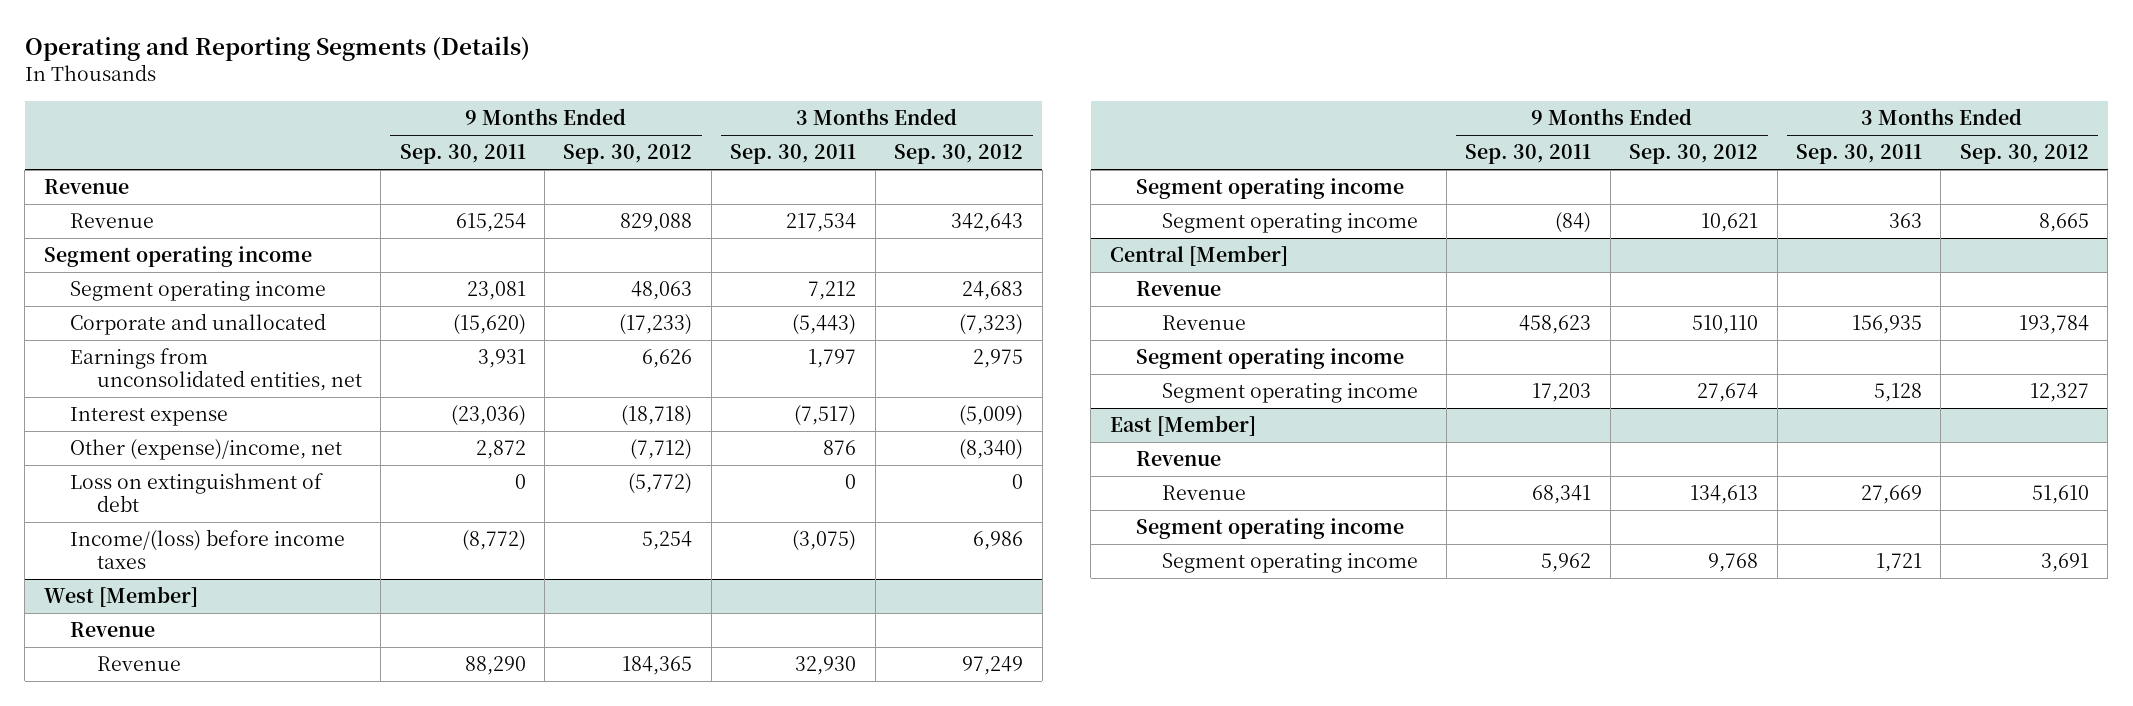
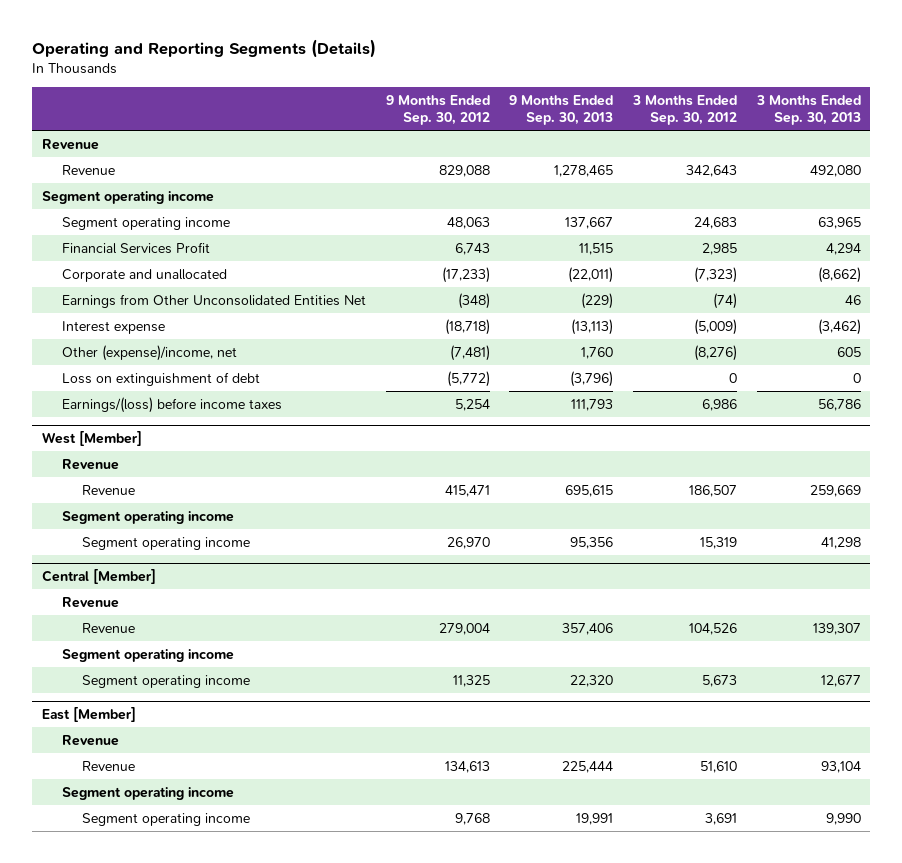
- | 9 Months Ended Sep. 30, 2011 | 9 Months Ended Sep. 30, 2012 | 3 Months Ended Sep. 30, 2011 | 3 Months Ended Sep. 30, 2012
+ | 9 Months Ended Sep. 30, 2012 | 9 Months Ended Sep. 30, 2013 | 3 Months Ended Sep. 30, 2012 | 3 Months Ended Sep. 30, 2013
+ Financial Services Profit | 6,743 | 11,515 | 2,985 | 4,294
- Earnings from unconsolidated entities, net | 3,931 | 6,626 | 1,797 | 2,975
+ Earnings from Other Unconsolidated Entities Net | (348) | (229) | (74) | 46
- Other (expense)/income, net | 2,872 | (7,712) | 876 | (8,340)
+ Other (expense)/income, net | (7,481) | 1,760 | (8,276) | 605
- Income/(loss) before income taxes | (8,772) | 5,254 | (3,075) | 6,986
+ Earnings/(loss) before income taxes | 5,254 | 111,793 | 6,986 | 56,786
@ West [Member]
- Revenue | 88,290 | 184,365 | 32,930 | 97,249
+ Revenue | 415,471 | 695,615 | 186,507 | 259,669
- Segment operating income | (84) | 10,621 | 363 | 8,665
+ Segment operating income | 26,970 | 95,356 | 15,319 | 41,298
@ Central [Member]
- Revenue | 458,623 | 510,110 | 156,935 | 193,784
+ Revenue | 279,004 | 357,406 | 104,526 | 139,307
- Segment operating income | 17,203 | 27,674 | 5,128 | 12,327
+ Segment operating income | 11,325 | 22,320 | 5,673 | 12,677

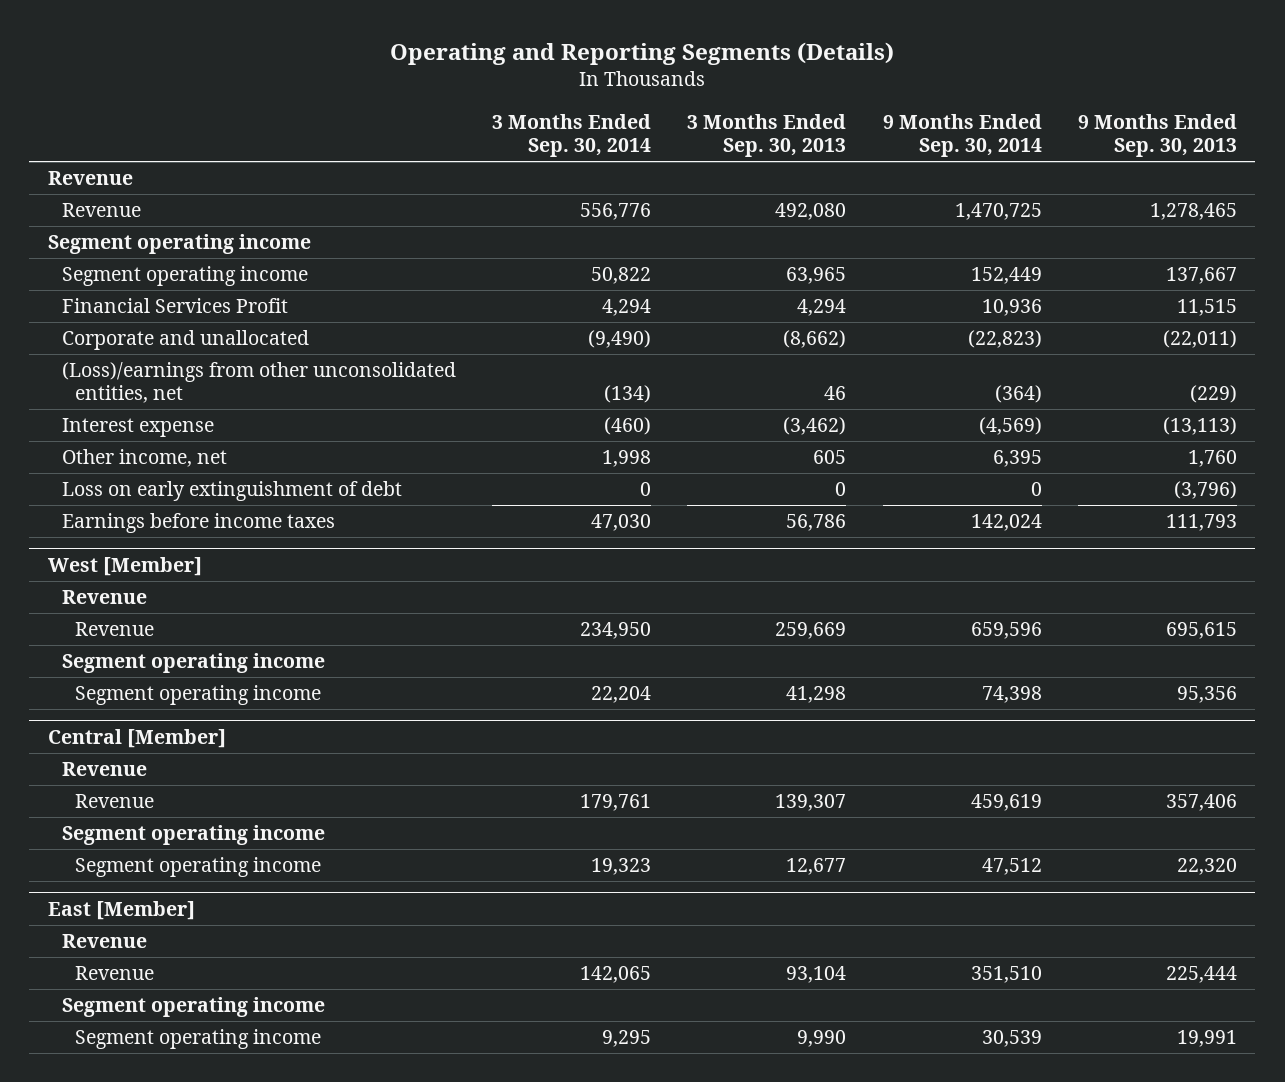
- | 9 Months Ended Sep. 30, 2012 | 9 Months Ended Sep. 30, 2013 | 3 Months Ended Sep. 30, 2012 | 3 Months Ended Sep. 30, 2013
+ | 3 Months Ended Sep. 30, 2014 | 3 Months Ended Sep. 30, 2013 | 9 Months Ended Sep. 30, 2014 | 9 Months Ended Sep. 30, 2013
- Earnings from Other Unconsolidated Entities Net | (348) | (229) | (74) | 46
+ (Loss)/earnings from other unconsolidated entities, net | (134) | 46 | (364) | (229)
- Other (expense)/income, net | (7,481) | 1,760 | (8,276) | 605
- Loss on extinguishment of debt | (5,772) | (3,796) | 0 | 0
- Earnings/(loss) before income taxes | 5,254 | 111,793 | 6,986 | 56,786
+ Other income, net | 1,998 | 605 | 6,395 | 1,760
+ Loss on early extinguishment of debt | 0 | 0 | 0 | (3,796)
+ Earnings before income taxes | 47,030 | 56,786 | 142,024 | 111,793

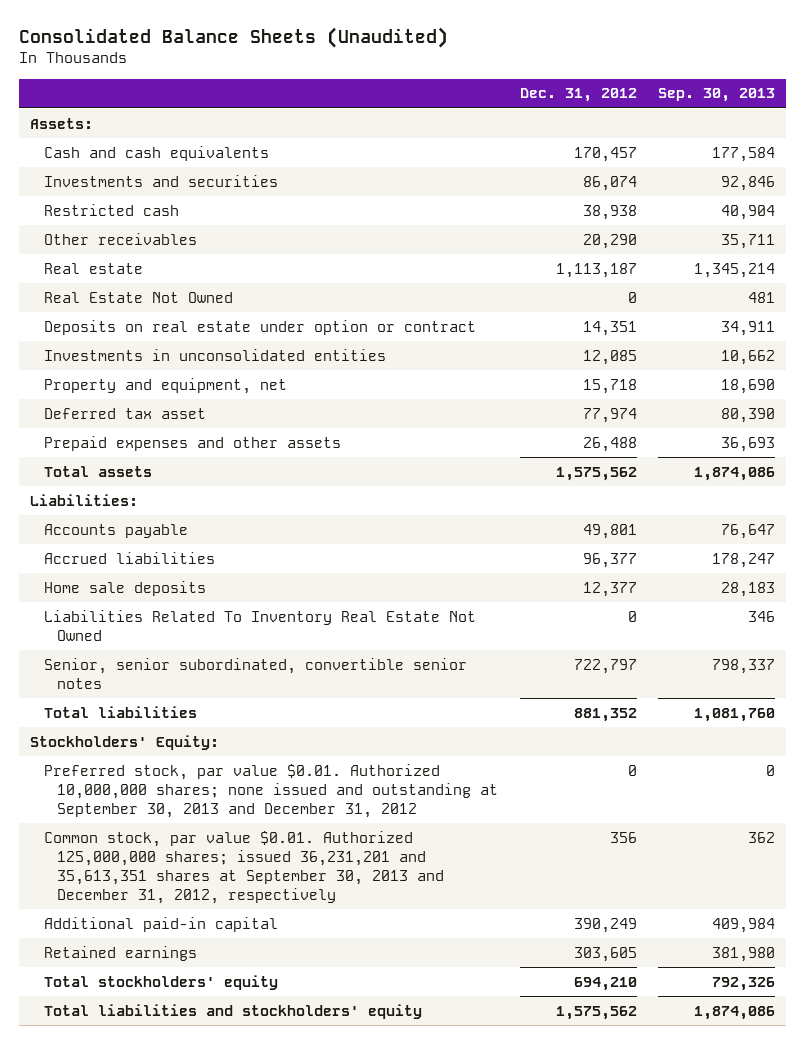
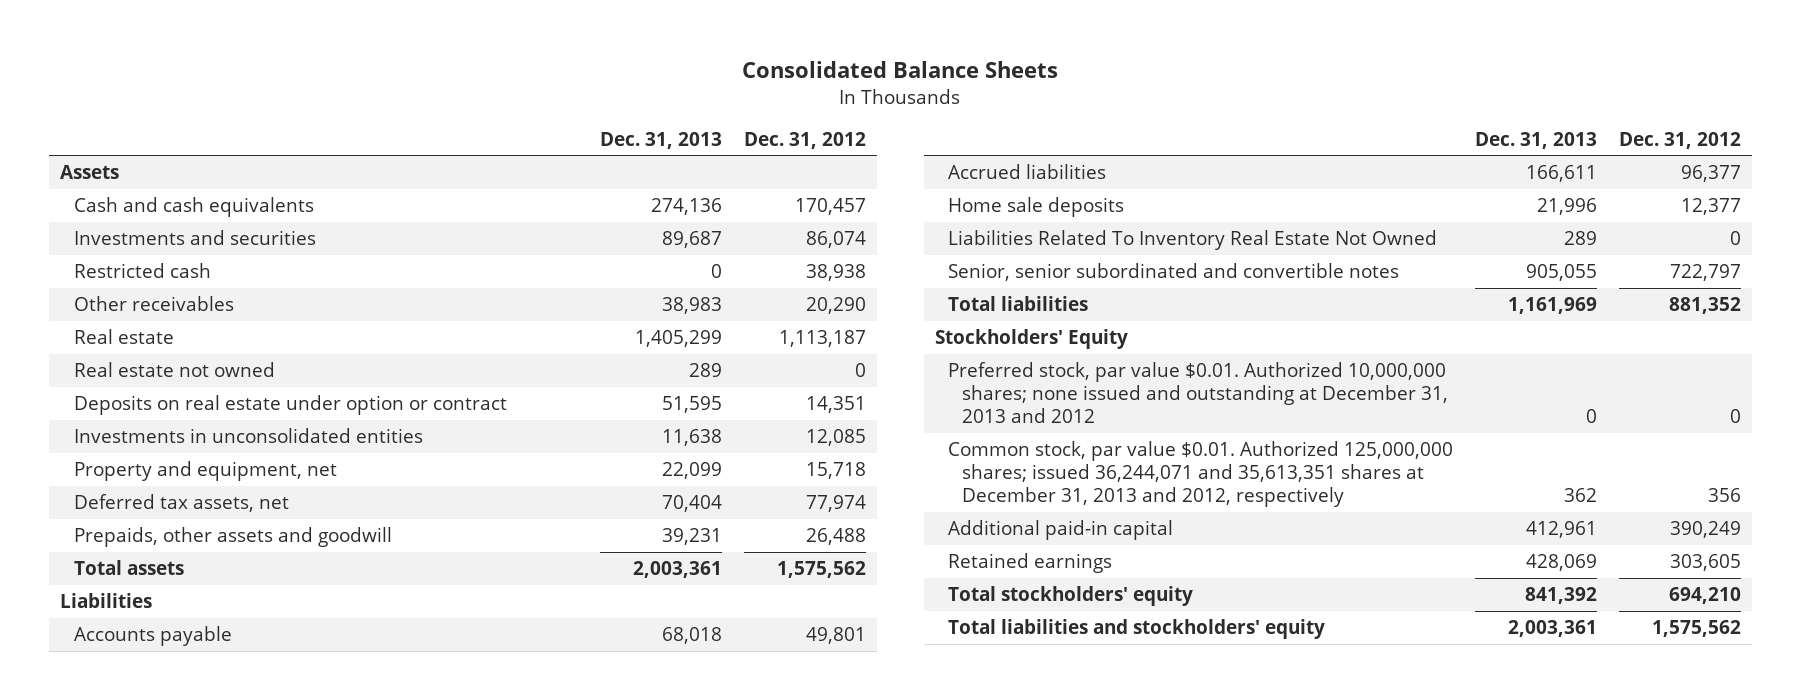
- Consolidated Balance Sheets (Unaudited)
+ Consolidated Balance Sheets
- | Dec. 31, 2012 | Sep. 30, 2013
+ | Dec. 31, 2013 | Dec. 31, 2012
- Assets:
+ Assets
- Real Estate Not Owned | 0 | 481
+ Real estate not owned | 289 | 0
- Deferred tax asset | 77,974 | 80,390
- Prepaid expenses and other assets | 26,488 | 36,693
+ Deferred tax assets, net | 70,404 | 77,974
+ Prepaids, other assets and goodwill | 39,231 | 26,488
- Liabilities:
+ Liabilities
- Senior, senior subordinated, convertible senior notes | 722,797 | 798,337
+ Senior, senior subordinated and convertible notes | 905,055 | 722,797
- Stockholders' Equity:
- Preferred stock, par value $0.01. Authorized 10,000,000 shares; none issued and outstanding at September 30, 2013 and December 31, 2012 | 0 | 0
- Common stock, par value $0.01. Authorized 125,000,000 shares; issued 36,231,201 and 35,613,351 shares at September 30, 2013 and December 31, 2012, respectively | 356 | 362
+ Stockholders' Equity
+ Preferred stock, par value $0.01. Authorized 10,000,000 shares; none issued and outstanding at December 31, 2013 and 2012 | 0 | 0
+ Common stock, par value $0.01. Authorized 125,000,000 shares; issued 36,244,071 and 35,613,351 shares at December 31, 2013 and 2012, respectively | 362 | 356

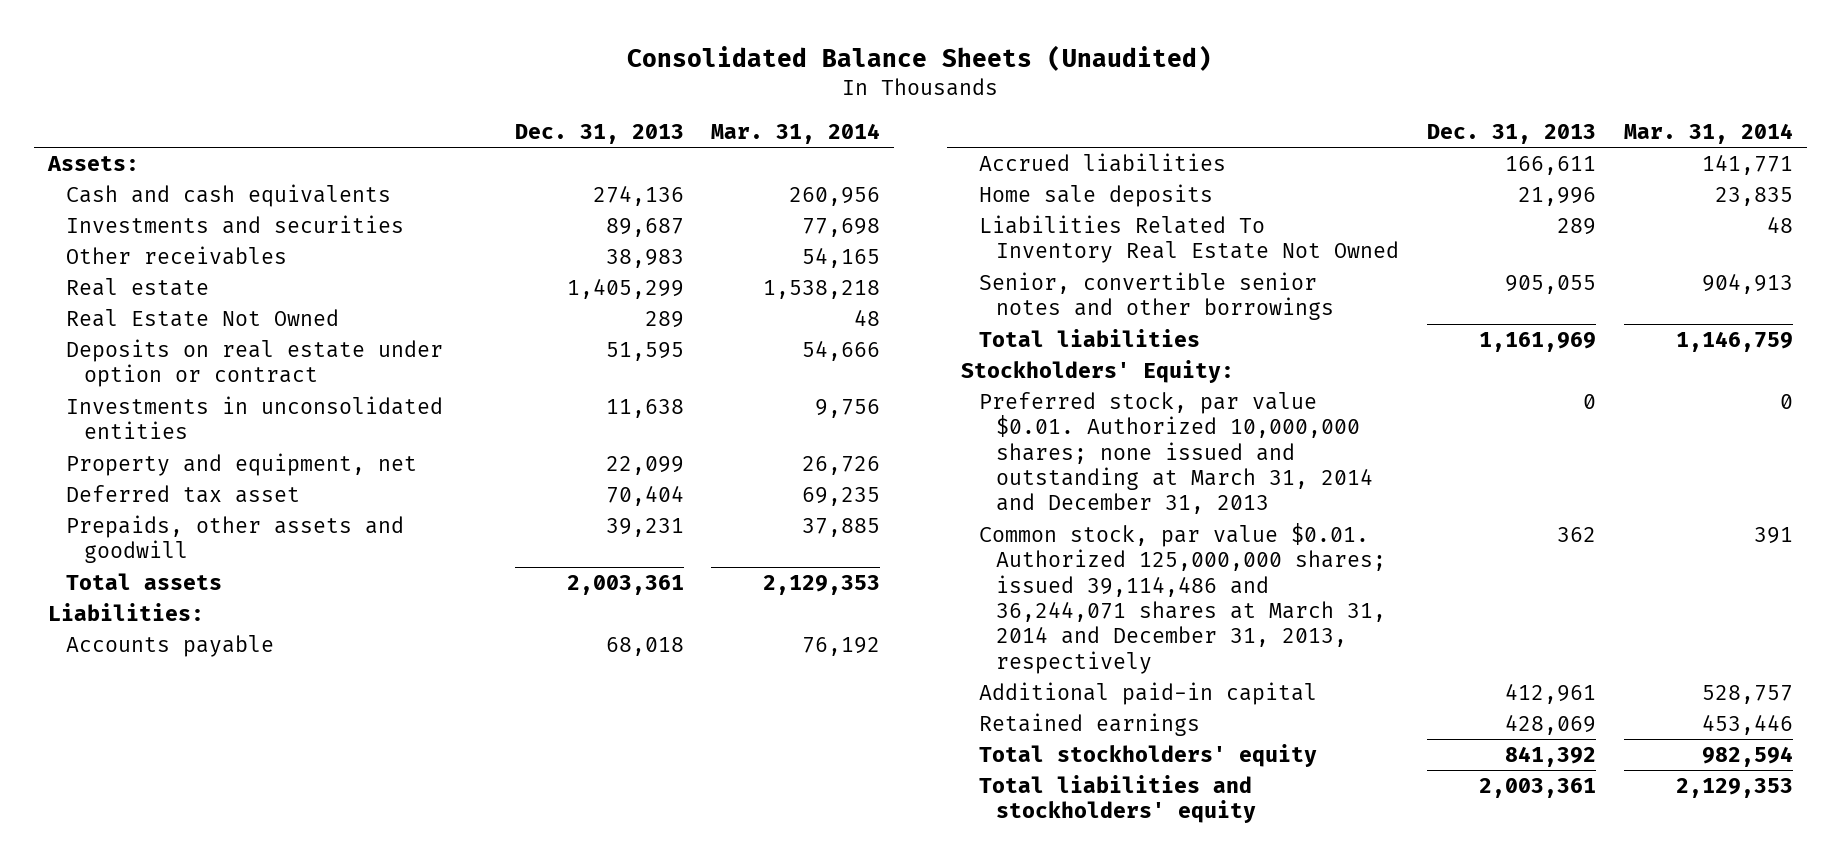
- Consolidated Balance Sheets
+ Consolidated Balance Sheets (Unaudited)
- | Dec. 31, 2013 | Dec. 31, 2012
+ | Dec. 31, 2013 | Mar. 31, 2014
- Assets
+ Assets:
- Restricted cash | 0 | 38,938
- Real estate not owned | 289 | 0
+ Real Estate Not Owned | 289 | 48
- Deferred tax assets, net | 70,404 | 77,974
+ Deferred tax asset | 70,404 | 69,235
- Liabilities
+ Liabilities:
- Senior, senior subordinated and convertible notes | 905,055 | 722,797
+ Senior, convertible senior notes and other borrowings | 905,055 | 904,913
- Stockholders' Equity
- Preferred stock, par value $0.01. Authorized 10,000,000 shares; none issued and outstanding at December 31, 2013 and 2012 | 0 | 0
- Common stock, par value $0.01. Authorized 125,000,000 shares; issued 36,244,071 and 35,613,351 shares at December 31, 2013 and 2012, respectively | 362 | 356
+ Stockholders' Equity:
+ Preferred stock, par value $0.01. Authorized 10,000,000 shares; none issued and outstanding at March 31, 2014 and December 31, 2013 | 0 | 0
+ Common stock, par value $0.01. Authorized 125,000,000 shares; issued 39,114,486 and 36,244,071 shares at March 31, 2014 and December 31, 2013, respectively | 362 | 391

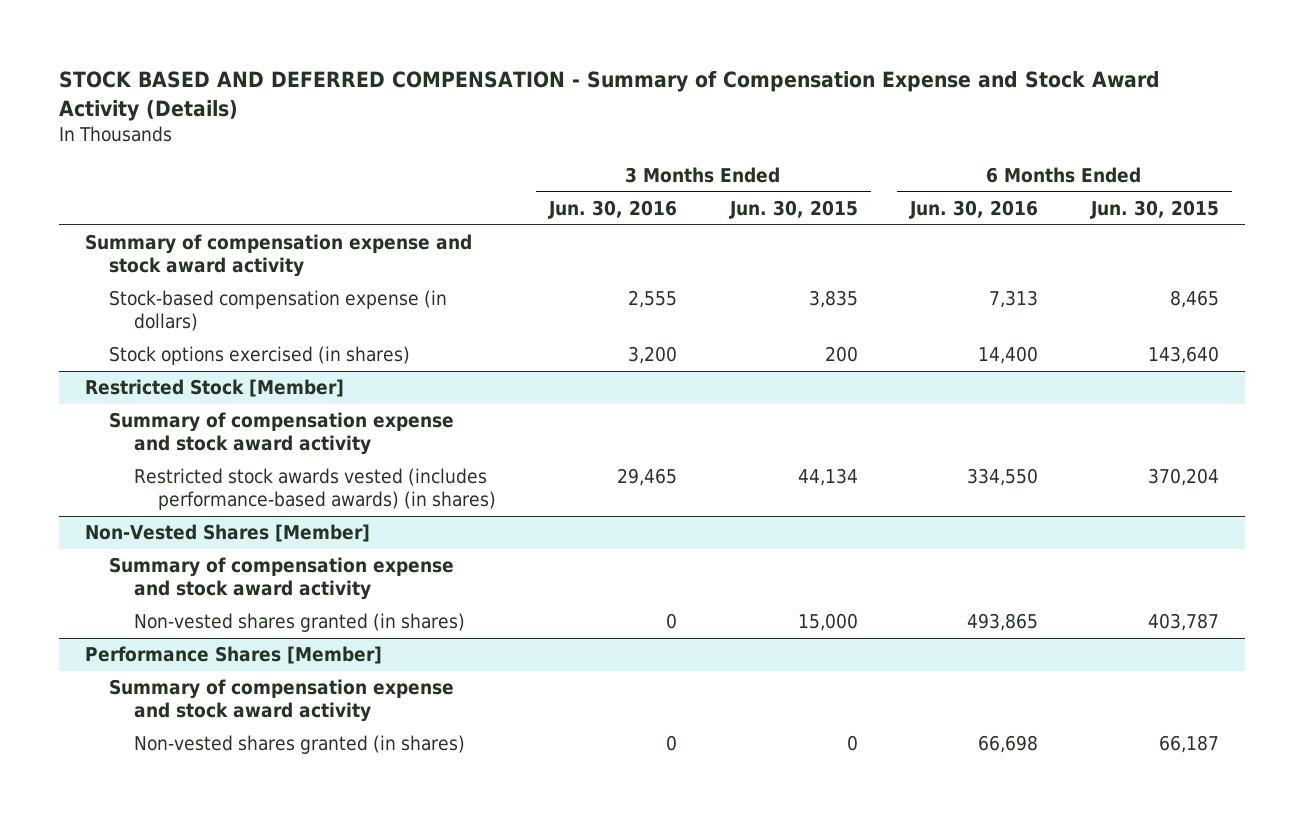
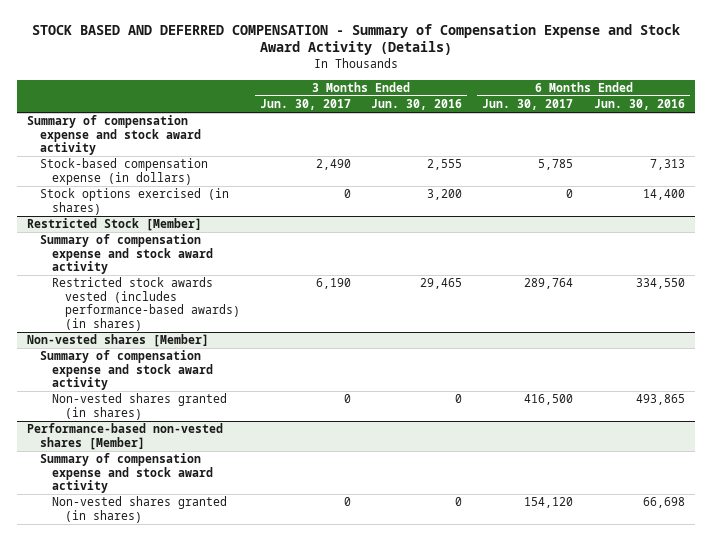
- | 3 Months Ended Jun. 30, 2016 | 3 Months Ended Jun. 30, 2015 | 6 Months Ended Jun. 30, 2016 | 6 Months Ended Jun. 30, 2015
+ | 3 Months Ended Jun. 30, 2017 | 3 Months Ended Jun. 30, 2016 | 6 Months Ended Jun. 30, 2017 | 6 Months Ended Jun. 30, 2016
- Non-Vested Shares [Member]
+ Non-vested shares [Member]
- Performance Shares [Member]
+ Performance-based non-vested shares [Member]

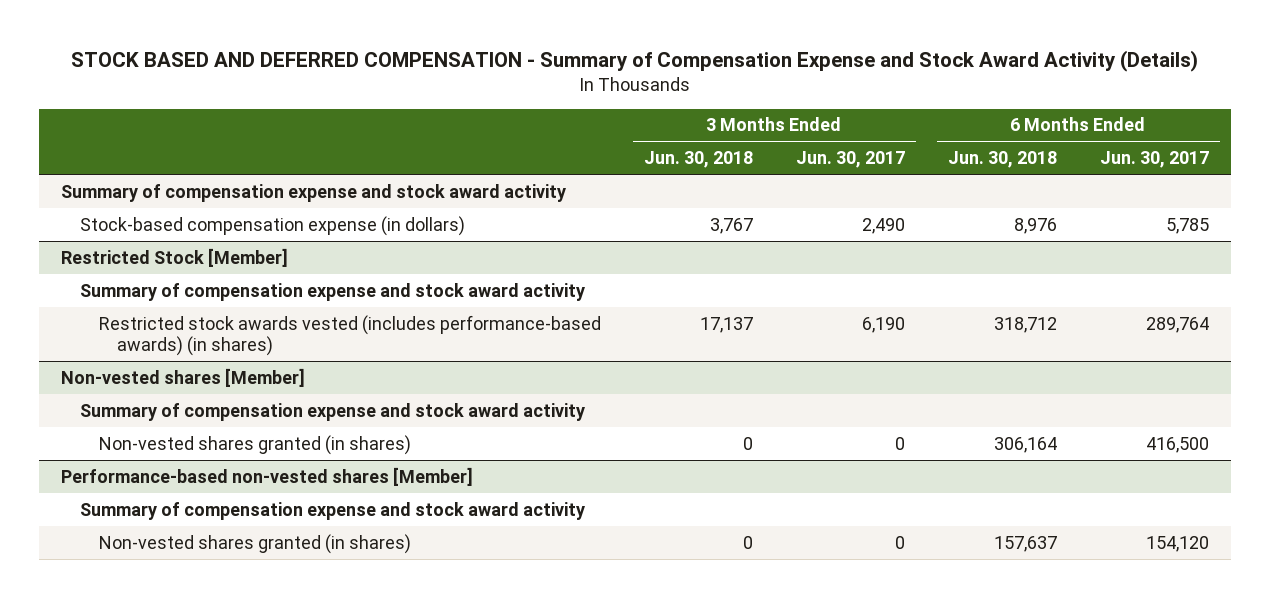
- | 3 Months Ended Jun. 30, 2017 | 3 Months Ended Jun. 30, 2016 | 6 Months Ended Jun. 30, 2017 | 6 Months Ended Jun. 30, 2016
+ | 3 Months Ended Jun. 30, 2018 | 3 Months Ended Jun. 30, 2017 | 6 Months Ended Jun. 30, 2018 | 6 Months Ended Jun. 30, 2017
- Stock options exercised (in shares) | 0 | 3,200 | 0 | 14,400

